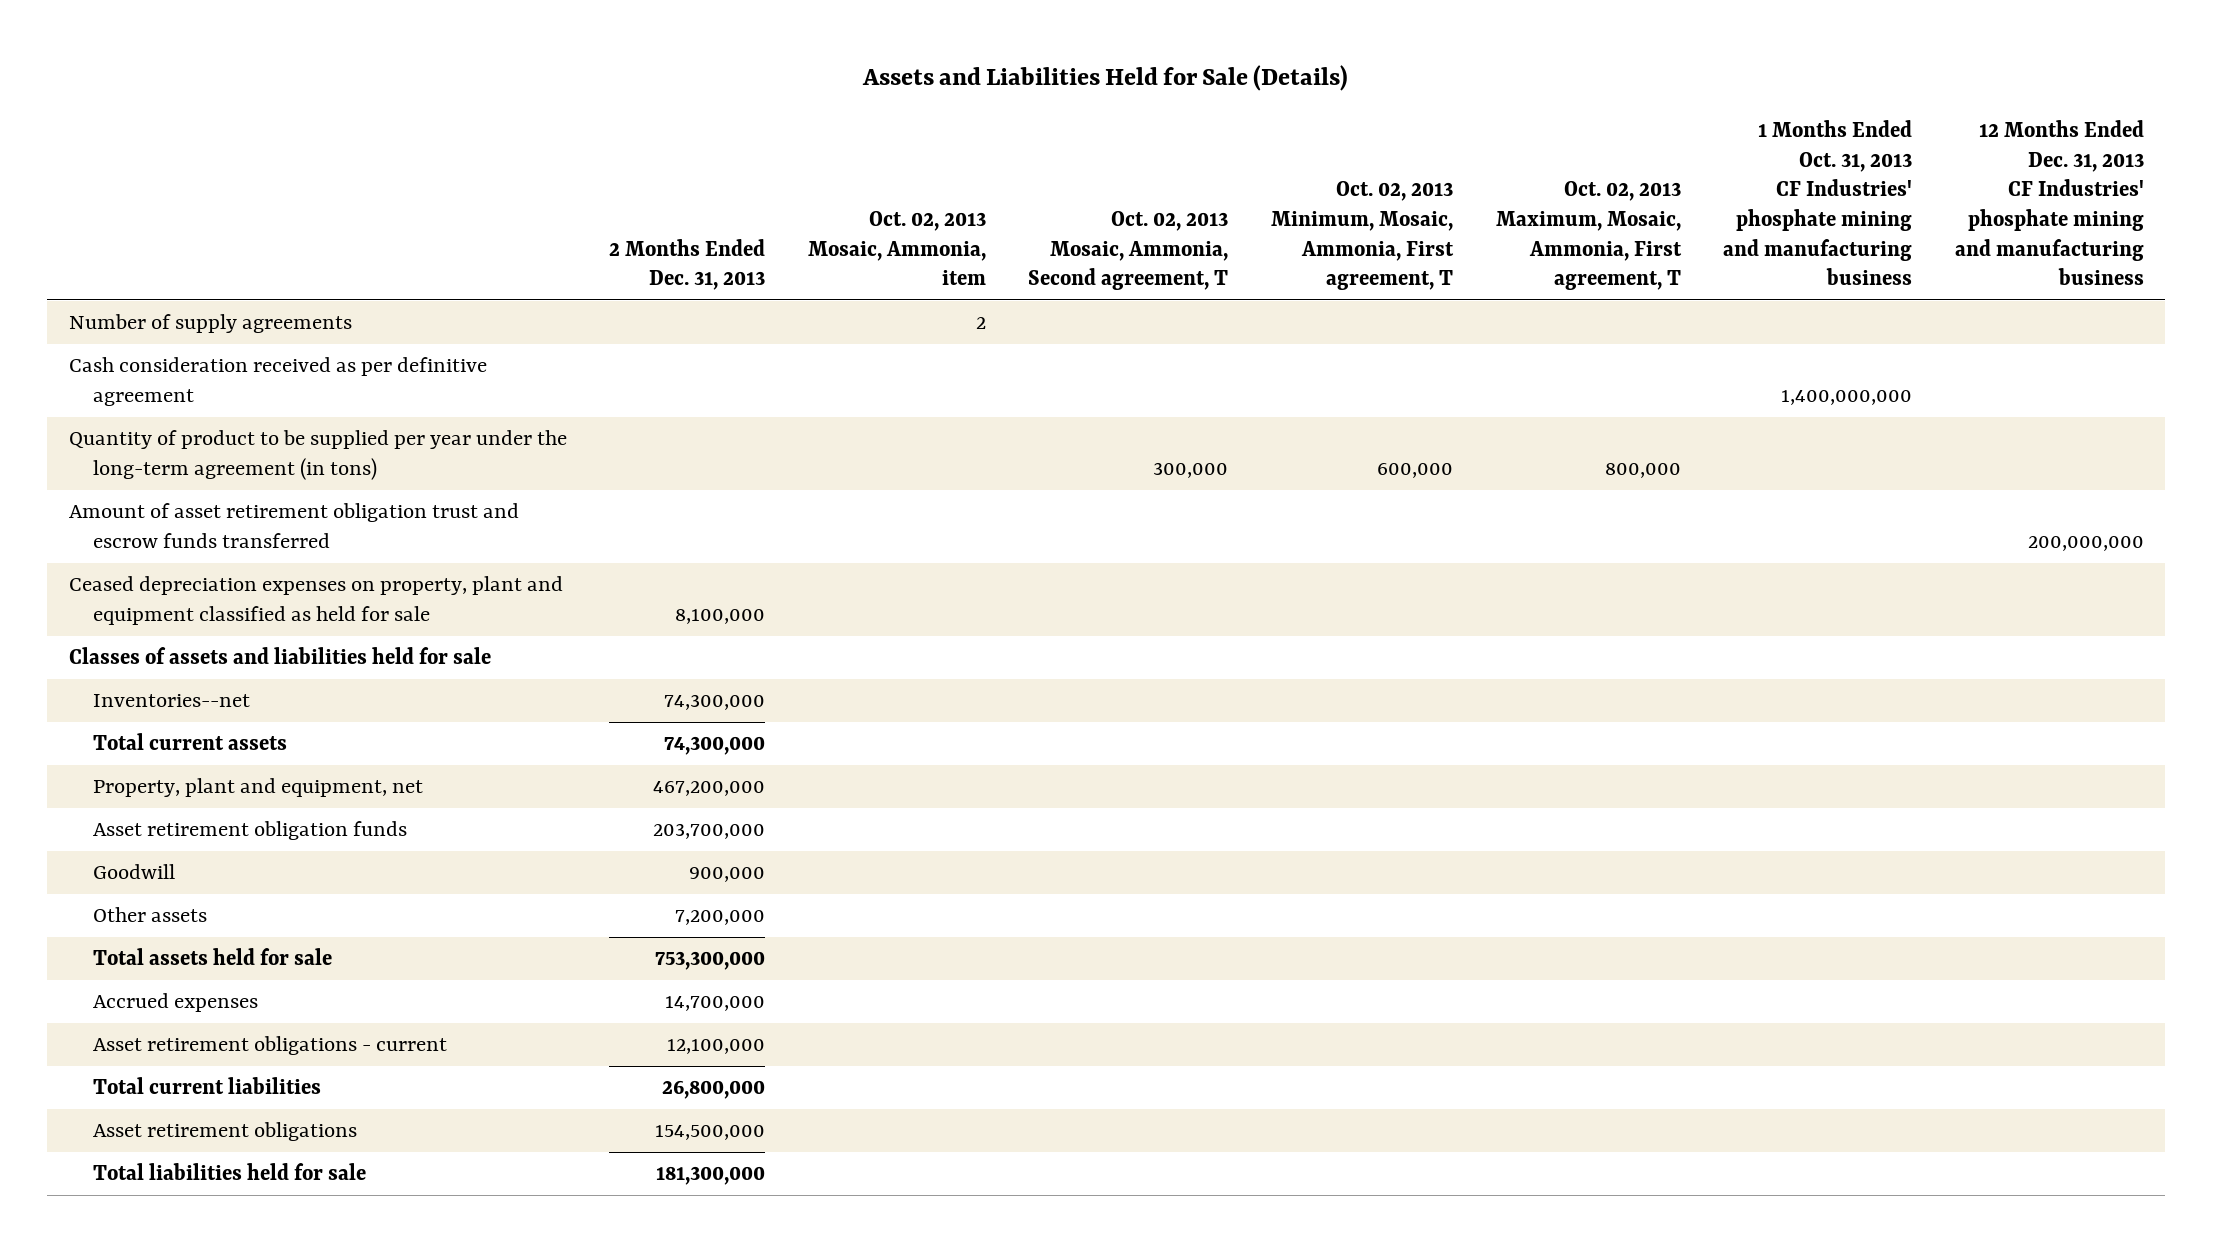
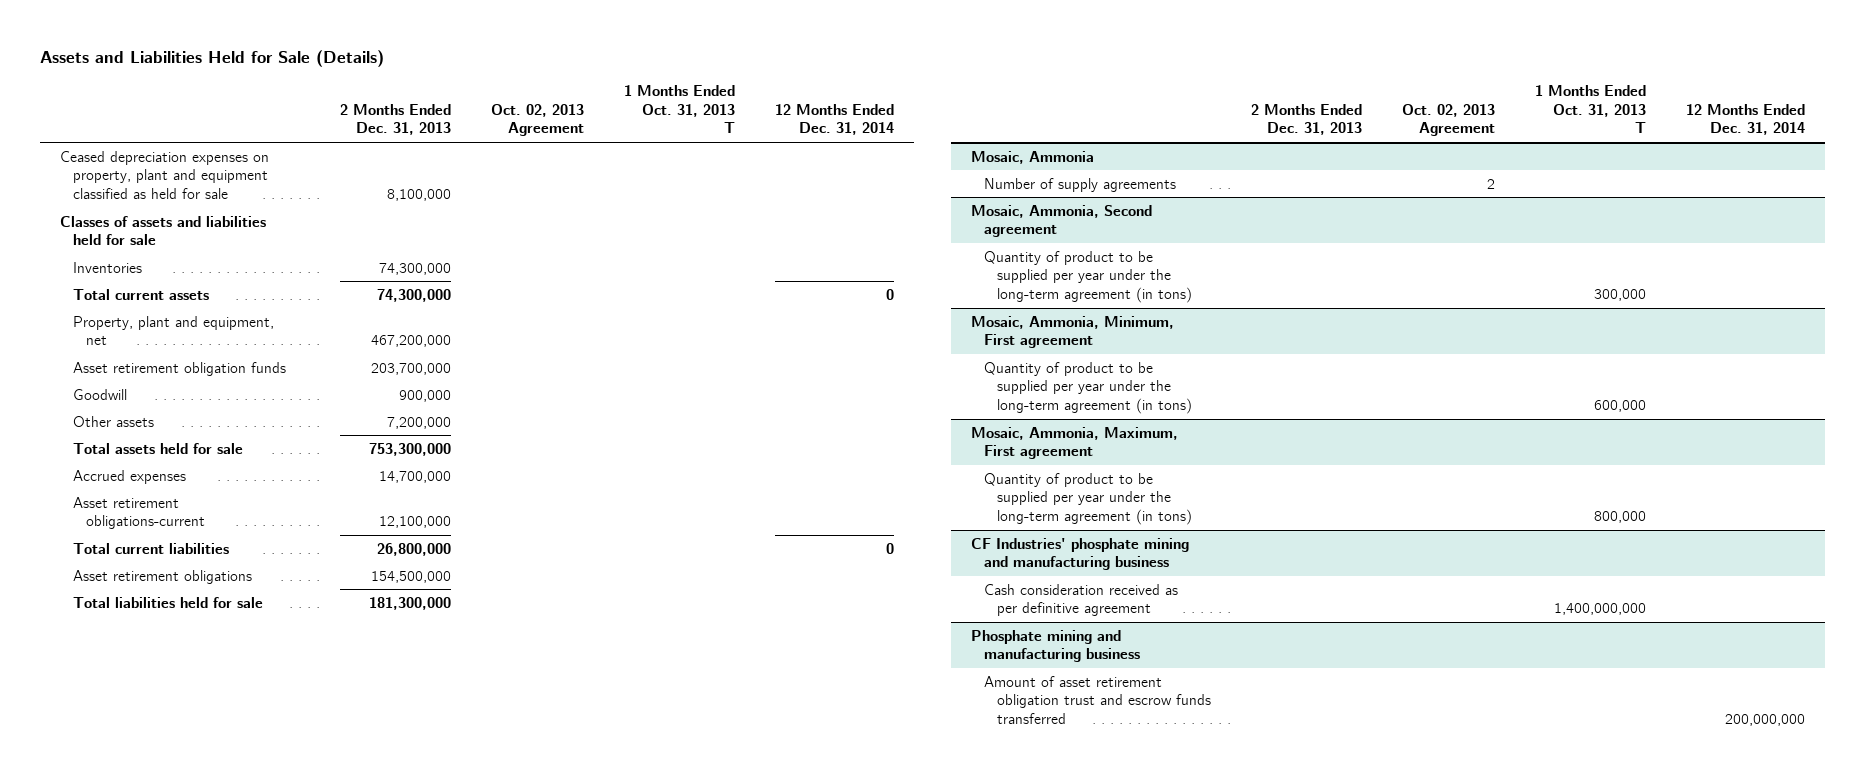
- | 2 Months Ended Dec. 31, 2013 | Oct. 02, 2013 Mosaic, Ammonia, item | Oct. 02, 2013 Mosaic, Ammonia, Second agreement, T | Oct. 02, 2013 Minimum, Mosaic, Ammonia, First agreement, T | Oct. 02, 2013 Maximum, Mosaic, Ammonia, First agreement, T | 1 Months Ended Oct. 31, 2013 CF Industries' phosphate mining and manufacturing business | 12 Months Ended Dec. 31, 2013 CF Industries' phosphate mining and manufacturing business
+ | 2 Months Ended Dec. 31, 2013 | Oct. 02, 2013 Agreement | 1 Months Ended Oct. 31, 2013 T | 12 Months Ended Dec. 31, 2014
- Number of supply agreements | | 2 | | | | |
- Cash consideration received as per definitive agreement | | | | | | 1,400,000,000 |
- Quantity of product to be supplied per year under the long-term agreement (in tons) | | | 300,000 | 600,000 | 800,000 | |
- Amount of asset retirement obligation trust and escrow funds transferred | | | | | | | 200,000,000
- Inventories--net | 74,300,000 | | | | | |
+ Inventories | 74,300,000 | | |
- Asset retirement obligations - current | 12,100,000 | | | | | |
+ Asset retirement obligations-current | 12,100,000 | | |
+ Mosaic, Ammonia
+ Number of supply agreements | | 2 | |
+ Mosaic, Ammonia, Second agreement
+ Quantity of product to be supplied per year under the long-term agreement (in tons) | | | 300,000 |
+ Mosaic, Ammonia, Minimum, First agreement
+ Quantity of product to be supplied per year under the long-term agreement (in tons) | | | 600,000 |
+ Mosaic, Ammonia, Maximum, First agreement
+ Quantity of product to be supplied per year under the long-term agreement (in tons) | | | 800,000 |
+ CF Industries' phosphate mining and manufacturing business
+ Cash consideration received as per definitive agreement | | | 1,400,000,000 |
+ Phosphate mining and manufacturing business
+ Amount of asset retirement obligation trust and escrow funds transferred | | | | 200,000,000

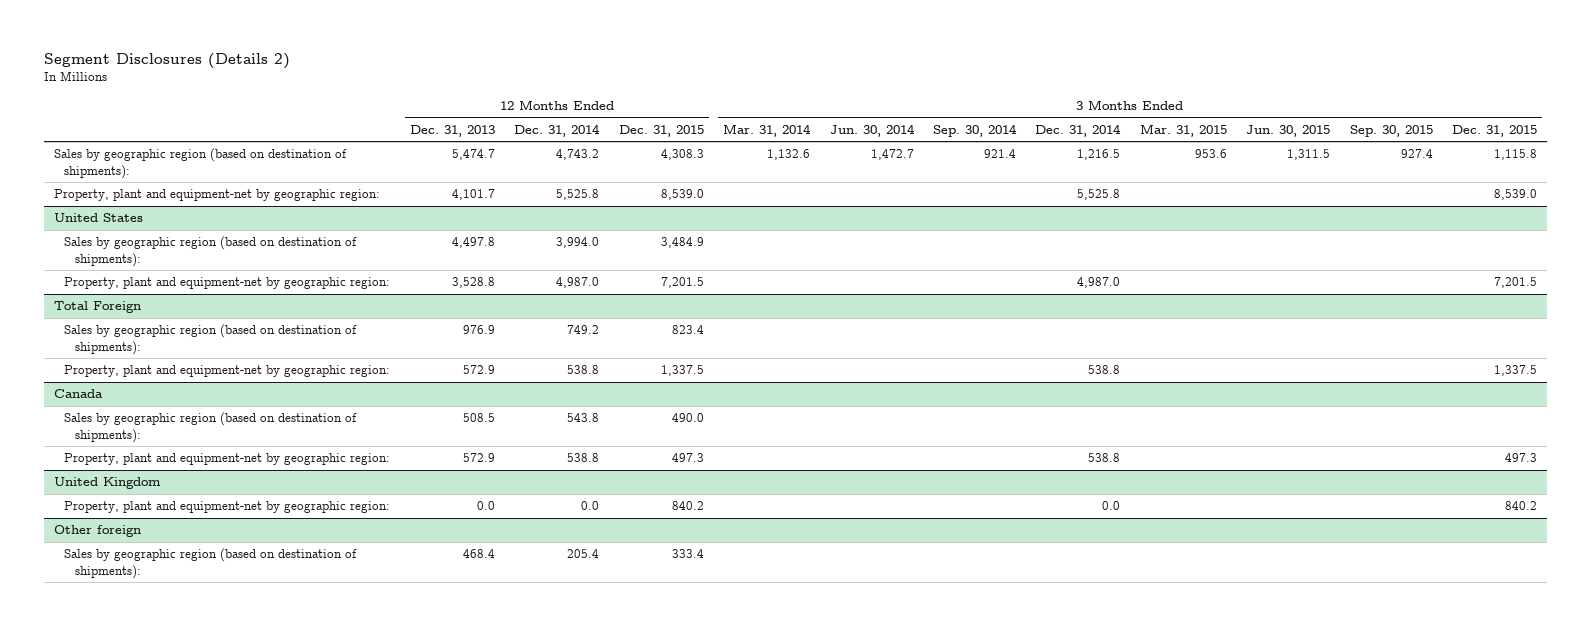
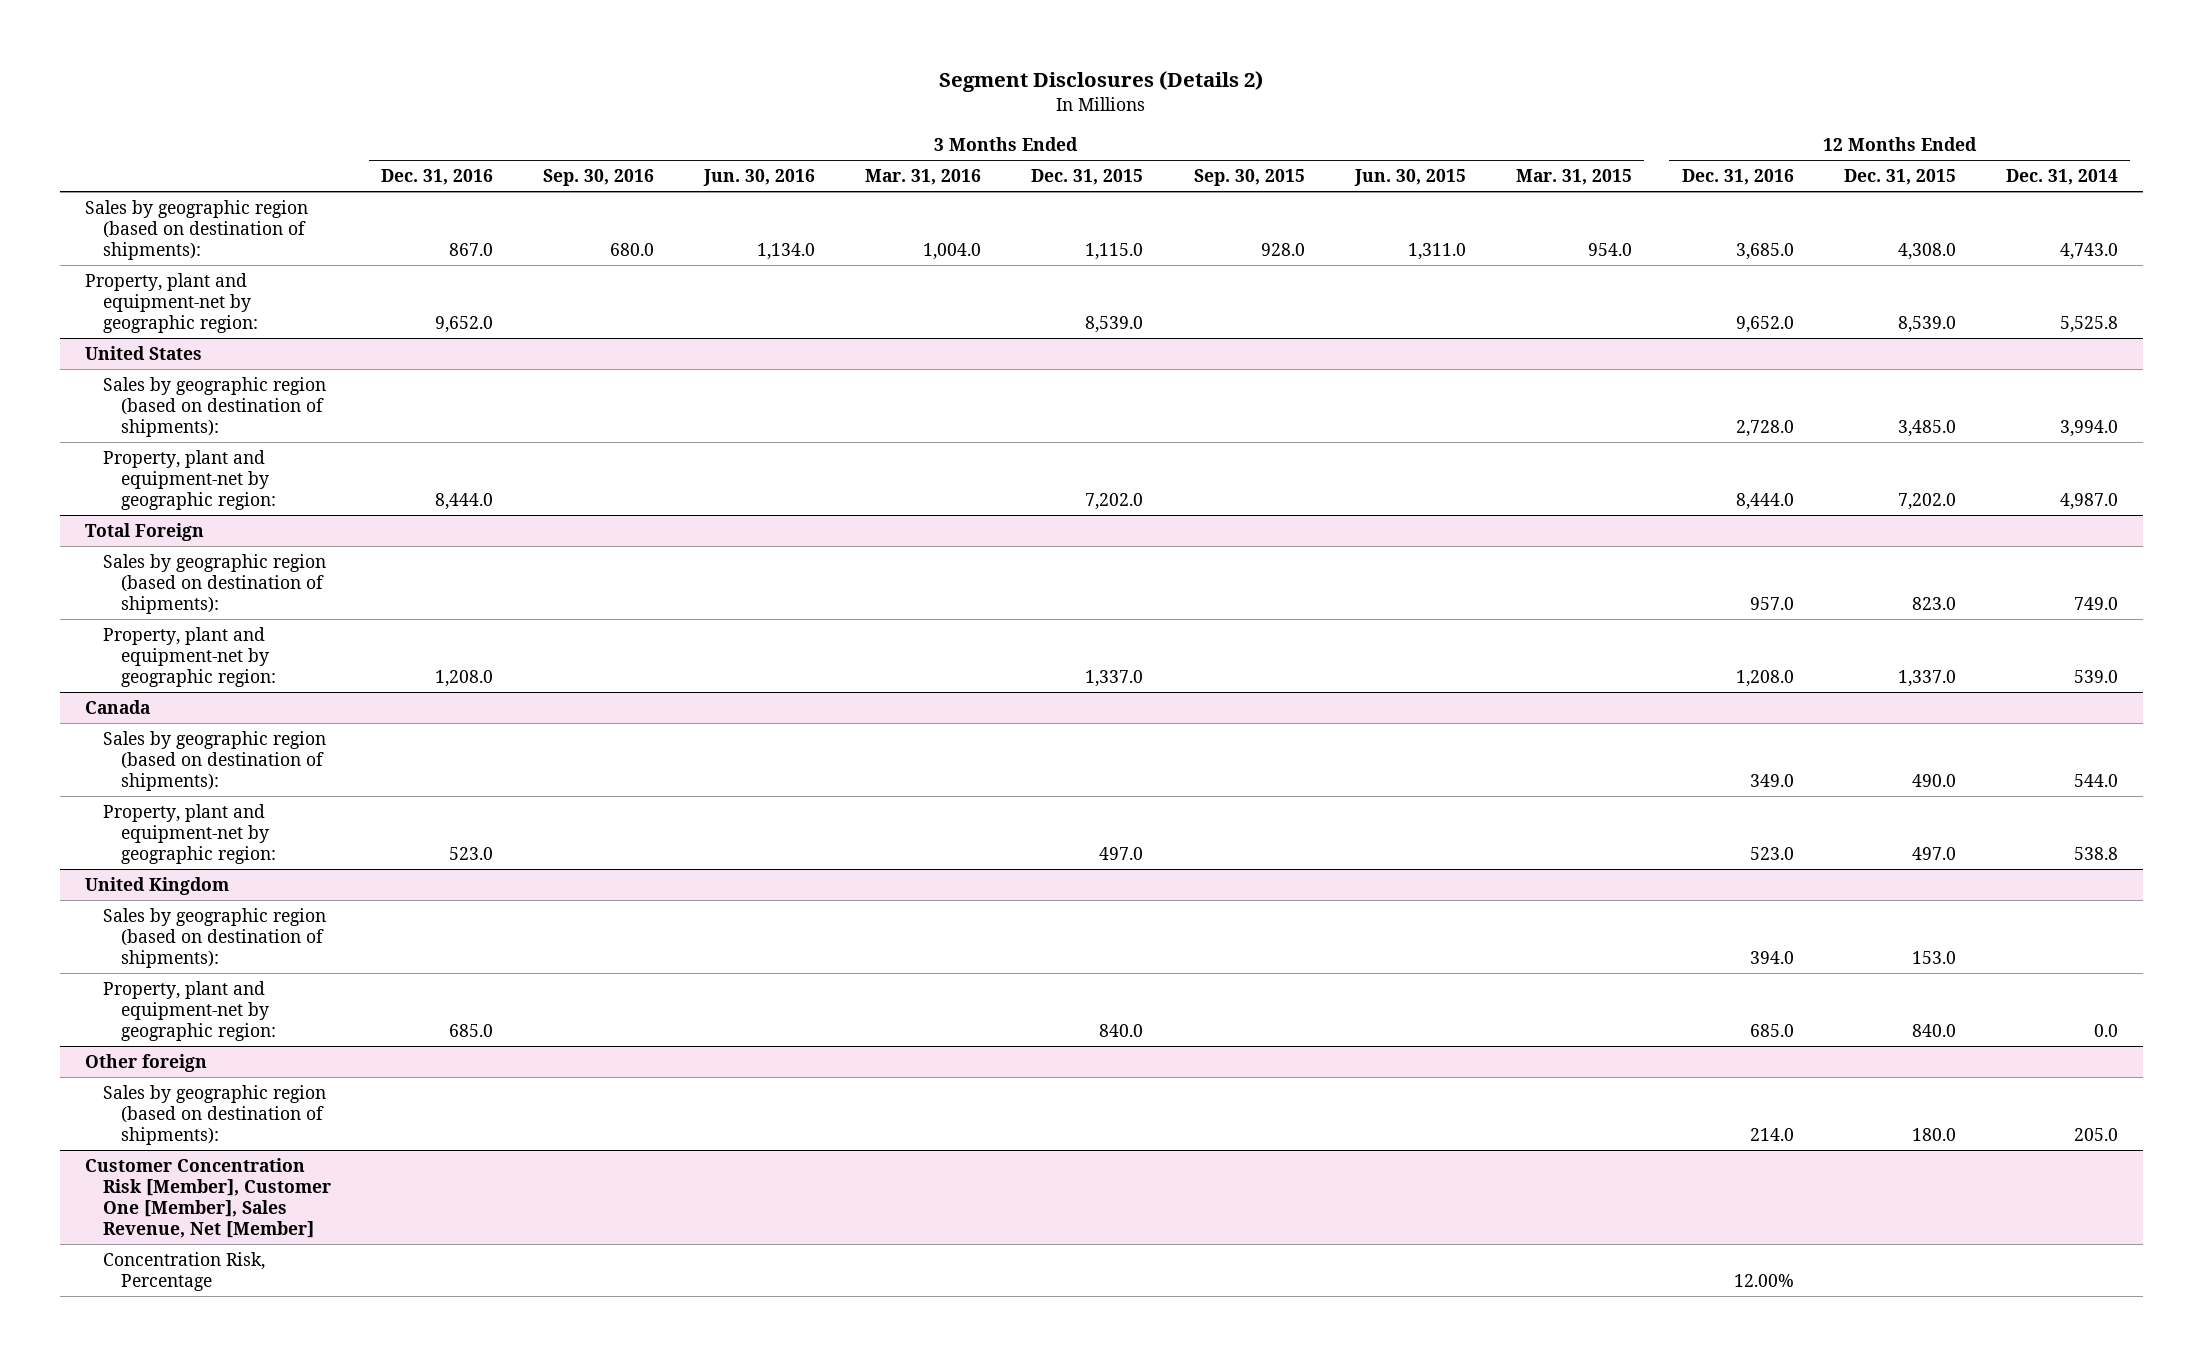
- | 12 Months Ended Dec. 31, 2013 | 12 Months Ended Dec. 31, 2014 | 12 Months Ended Dec. 31, 2015 | 3 Months Ended Mar. 31, 2014 | 3 Months Ended Jun. 30, 2014 | 3 Months Ended Sep. 30, 2014 | 3 Months Ended Dec. 31, 2014 | 3 Months Ended Mar. 31, 2015 | 3 Months Ended Jun. 30, 2015 | 3 Months Ended Sep. 30, 2015 | 3 Months Ended Dec. 31, 2015
+ | 3 Months Ended Dec. 31, 2016 | 3 Months Ended Sep. 30, 2016 | 3 Months Ended Jun. 30, 2016 | 3 Months Ended Mar. 31, 2016 | 3 Months Ended Dec. 31, 2015 | 3 Months Ended Sep. 30, 2015 | 3 Months Ended Jun. 30, 2015 | 3 Months Ended Mar. 31, 2015 | 12 Months Ended Dec. 31, 2016 | 12 Months Ended Dec. 31, 2015 | 12 Months Ended Dec. 31, 2014
- Sales by geographic region (based on destination of shipments): | 5,474.7 | 4,743.2 | 4,308.3 | 1,132.6 | 1,472.7 | 921.4 | 1,216.5 | 953.6 | 1,311.5 | 927.4 | 1,115.8
+ Sales by geographic region (based on destination of shipments): | 867.0 | 680.0 | 1,134.0 | 1,004.0 | 1,115.0 | 928.0 | 1,311.0 | 954.0 | 3,685.0 | 4,308.0 | 4,743.0
@ United States
- Sales by geographic region (based on destination of shipments): | 4,497.8 | 3,994.0 | 3,484.9 | | | | | | | |
- Property, plant and equipment-net by geographic region: | 3,528.8 | 4,987.0 | 7,201.5 | | | | 4,987.0 | | | | 7,201.5
+ Sales by geographic region (based on destination of shipments): | | | | | | | | | 2,728.0 | 3,485.0 | 3,994.0
+ Property, plant and equipment-net by geographic region: | 8,444.0 | | | | 7,202.0 | | | | 8,444.0 | 7,202.0 | 4,987.0
@ Total Foreign
- Sales by geographic region (based on destination of shipments): | 976.9 | 749.2 | 823.4 | | | | | | | |
- Property, plant and equipment-net by geographic region: | 572.9 | 538.8 | 1,337.5 | | | | 538.8 | | | | 1,337.5
+ Sales by geographic region (based on destination of shipments): | | | | | | | | | 957.0 | 823.0 | 749.0
+ Property, plant and equipment-net by geographic region: | 1,208.0 | | | | 1,337.0 | | | | 1,208.0 | 1,337.0 | 539.0
@ Canada
- Sales by geographic region (based on destination of shipments): | 508.5 | 543.8 | 490.0 | | | | | | | |
- Property, plant and equipment-net by geographic region: | 572.9 | 538.8 | 497.3 | | | | 538.8 | | | | 497.3
+ Sales by geographic region (based on destination of shipments): | | | | | | | | | 349.0 | 490.0 | 544.0
+ Property, plant and equipment-net by geographic region: | 523.0 | | | | 497.0 | | | | 523.0 | 497.0 | 538.8
@ United Kingdom
- Property, plant and equipment-net by geographic region: | 0.0 | 0.0 | 840.2 | | | | 0.0 | | | | 840.2
+ Sales by geographic region (based on destination of shipments): | | | | | | | | | 394.0 | 153.0 |
+ Property, plant and equipment-net by geographic region: | 685.0 | | | | 840.0 | | | | 685.0 | 840.0 | 0.0
@ Other foreign
- Sales by geographic region (based on destination of shipments): | 468.4 | 205.4 | 333.4 | | | | | | | |
+ Sales by geographic region (based on destination of shipments): | | | | | | | | | 214.0 | 180.0 | 205.0
+ Customer Concentration Risk [Member], Customer One [Member], Sales Revenue, Net [Member]
+ Concentration Risk, Percentage | | | | | | | | | 12.00% | |

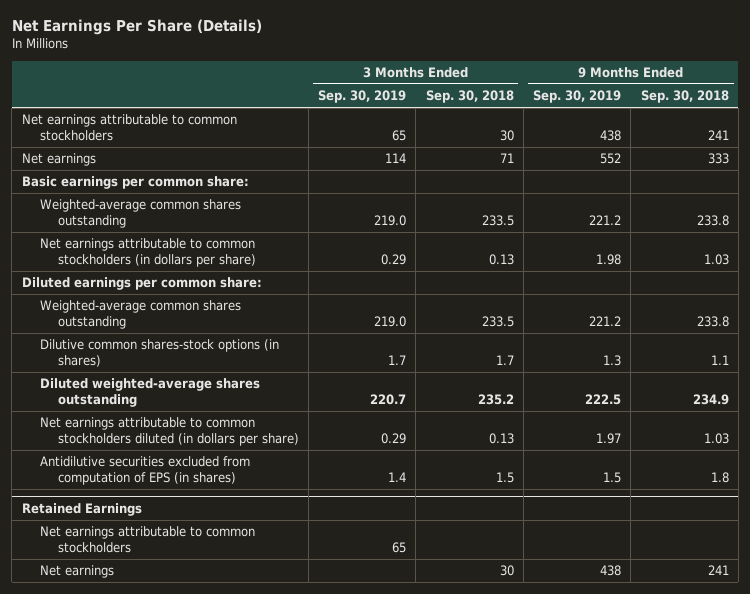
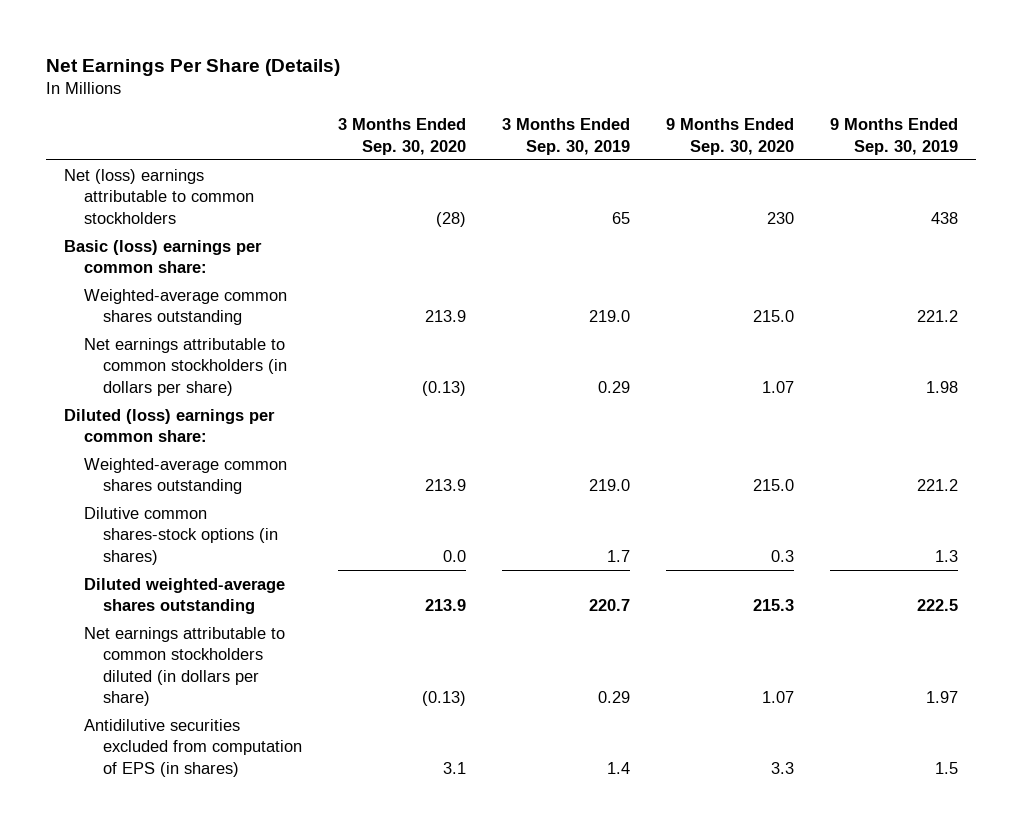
- | 3 Months Ended Sep. 30, 2019 | 3 Months Ended Sep. 30, 2018 | 9 Months Ended Sep. 30, 2019 | 9 Months Ended Sep. 30, 2018
+ | 3 Months Ended Sep. 30, 2020 | 3 Months Ended Sep. 30, 2019 | 9 Months Ended Sep. 30, 2020 | 9 Months Ended Sep. 30, 2019
- Net earnings attributable to common stockholders | 65 | 30 | 438 | 241
- Net earnings | 114 | 71 | 552 | 333
- Basic earnings per common share:
+ Net (loss) earnings attributable to common stockholders | (28) | 65 | 230 | 438
+ Basic (loss) earnings per common share:
- Diluted earnings per common share:
+ Diluted (loss) earnings per common share:
- Retained Earnings
- Net earnings attributable to common stockholders | 65 | | |
- Net earnings | | 30 | 438 | 241

